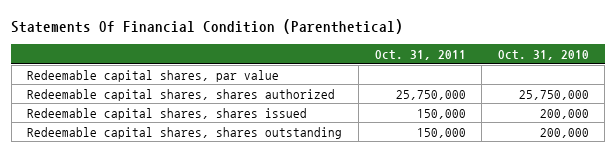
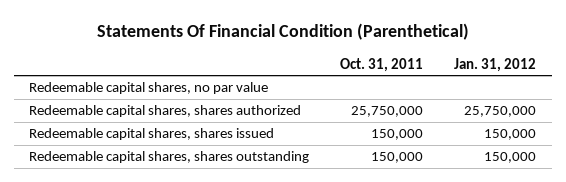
- | Oct. 31, 2011 | Oct. 31, 2010
+ | Oct. 31, 2011 | Jan. 31, 2012
- Redeemable capital shares, par value
+ Redeemable capital shares, no par value

